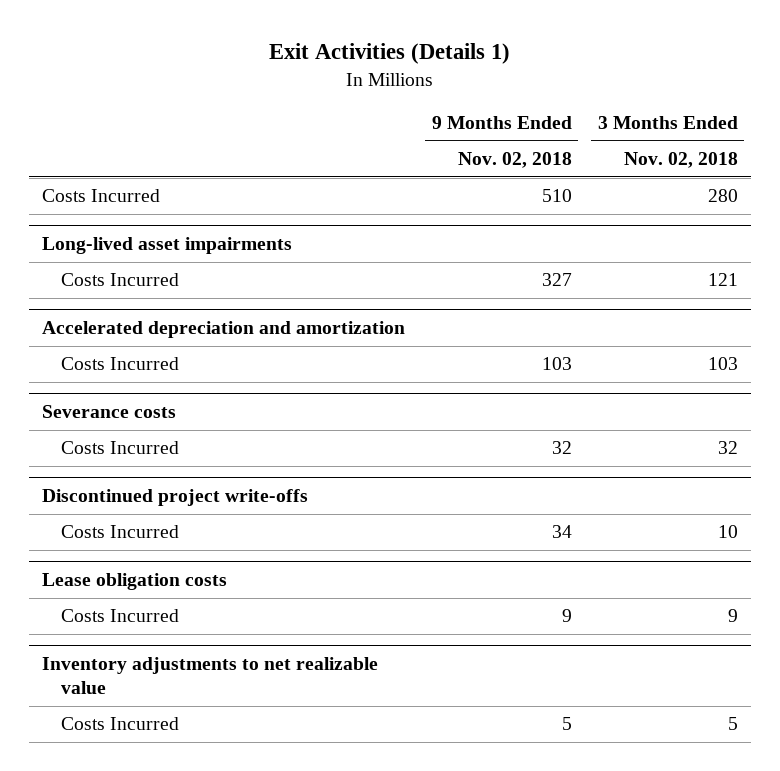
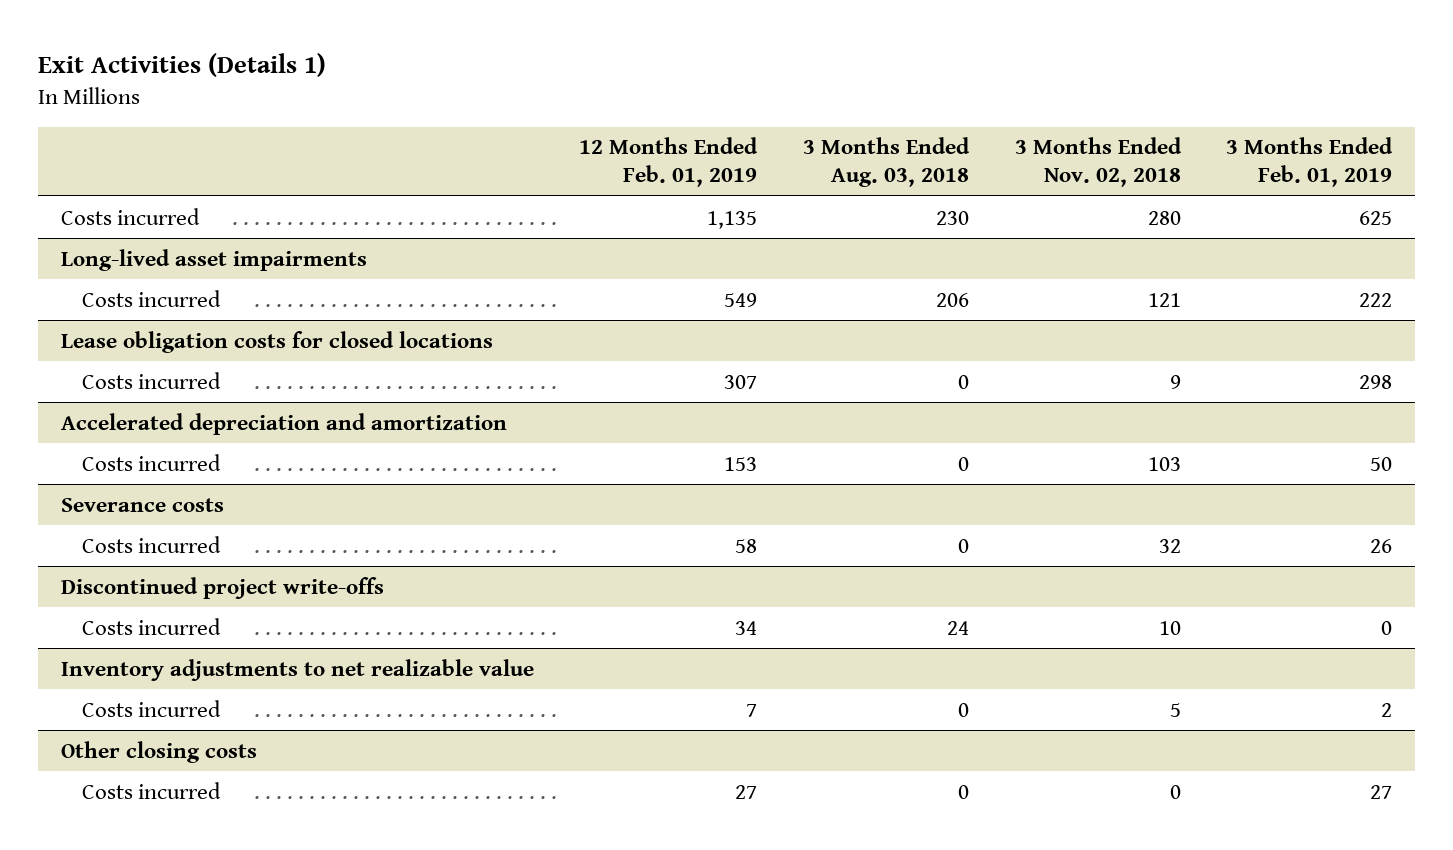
- | 9 Months Ended Nov. 02, 2018 | 3 Months Ended Nov. 02, 2018
+ | 12 Months Ended Feb. 01, 2019 | 3 Months Ended Aug. 03, 2018 | 3 Months Ended Nov. 02, 2018 | 3 Months Ended Feb. 01, 2019
- Costs Incurred | 510 | 280
+ Costs incurred | 1,135 | 230 | 280 | 625
@ Long-lived asset impairments
- Costs Incurred | 327 | 121
+ Costs incurred | 549 | 206 | 121 | 222
+ Lease obligation costs for closed locations
+ Costs incurred | 307 | 0 | 9 | 298
@ Accelerated depreciation and amortization
- Costs Incurred | 103 | 103
+ Costs incurred | 153 | 0 | 103 | 50
@ Severance costs
- Costs Incurred | 32 | 32
+ Costs incurred | 58 | 0 | 32 | 26
@ Discontinued project write-offs
- Costs Incurred | 34 | 10
- Lease obligation costs
- Costs Incurred | 9 | 9
@ Discontinued project write-offs
+ Costs incurred | 34 | 24 | 10 | 0
@ Inventory adjustments to net realizable value
- Costs Incurred | 5 | 5
+ Costs incurred | 7 | 0 | 5 | 2
+ Other closing costs
+ Costs incurred | 27 | 0 | 0 | 27

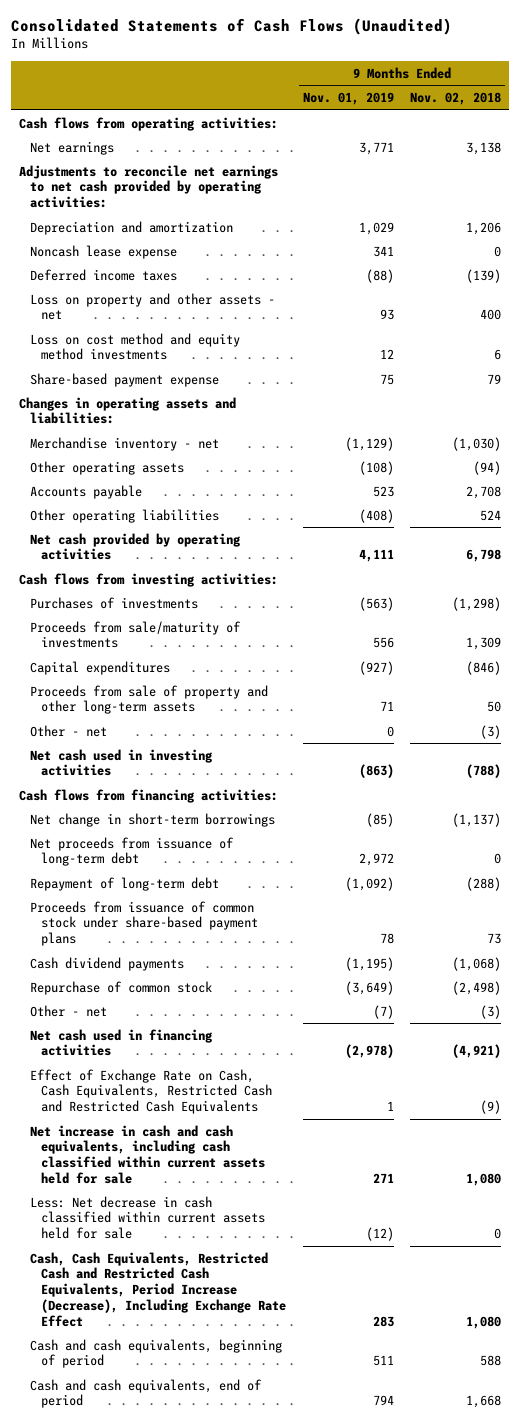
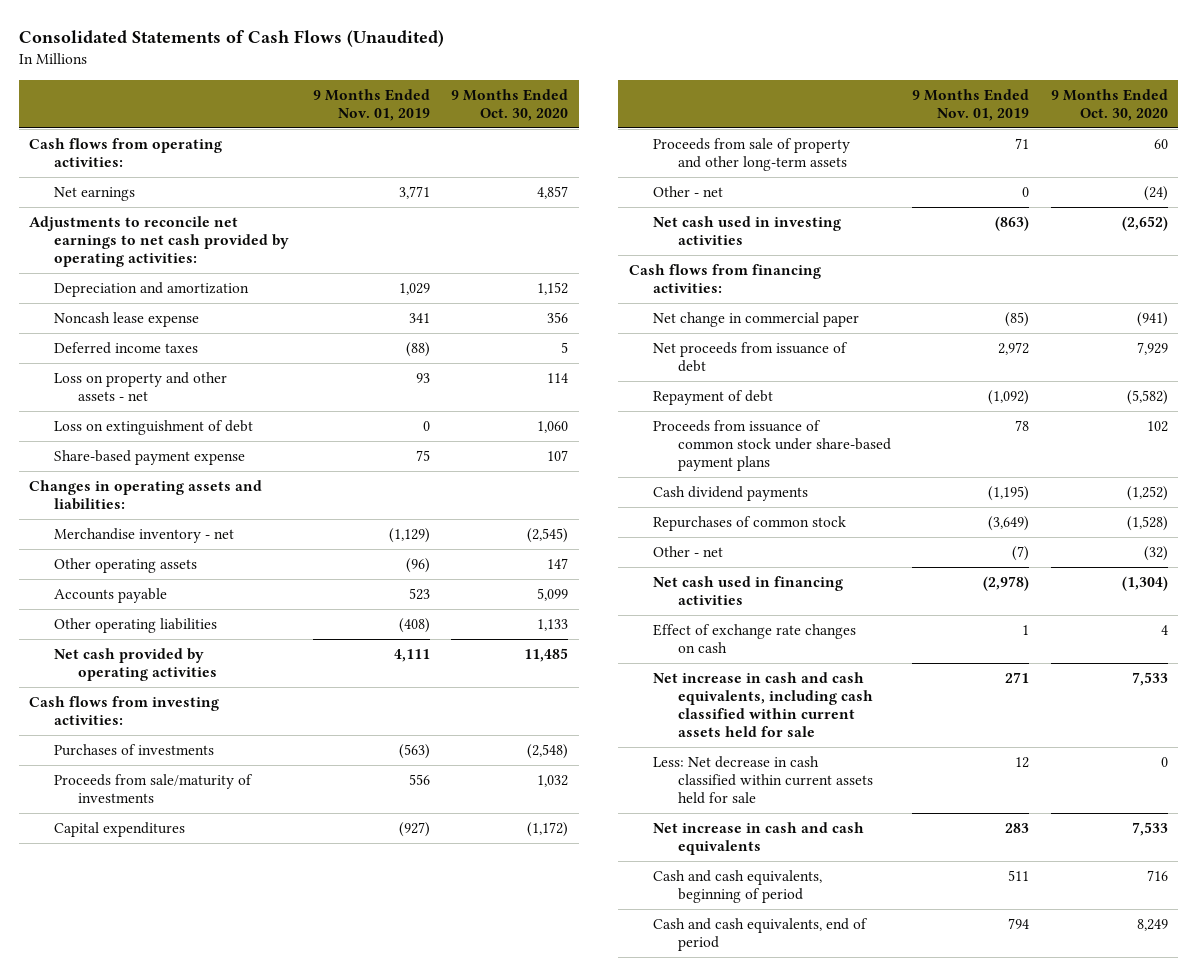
- | 9 Months Ended Nov. 01, 2019 | 9 Months Ended Nov. 02, 2018
+ | 9 Months Ended Nov. 01, 2019 | 9 Months Ended Oct. 30, 2020
- Loss on cost method and equity method investments | 12 | 6
+ Loss on extinguishment of debt | 0 | 1,060
- Other operating assets | (108) | (94)
+ Other operating assets | (96) | 147
- Net change in short-term borrowings | (85) | (1,137)
- Net proceeds from issuance of long-term debt | 2,972 | 0
- Repayment of long-term debt | (1,092) | (288)
+ Net change in commercial paper | (85) | (941)
+ Net proceeds from issuance of debt | 2,972 | 7,929
+ Repayment of debt | (1,092) | (5,582)
- Repurchase of common stock | (3,649) | (2,498)
+ Repurchases of common stock | (3,649) | (1,528)
- Effect of Exchange Rate on Cash, Cash Equivalents, Restricted Cash and Restricted Cash Equivalents | 1 | (9)
+ Effect of exchange rate changes on cash | 1 | 4
- Less: Net decrease in cash classified within current assets held for sale | (12) | 0
- Cash, Cash Equivalents, Restricted Cash and Restricted Cash Equivalents, Period Increase (Decrease), Including Exchange Rate Effect | 283 | 1,080
+ Less: Net decrease in cash classified within current assets held for sale | 12 | 0
+ Net increase in cash and cash equivalents | 283 | 7,533

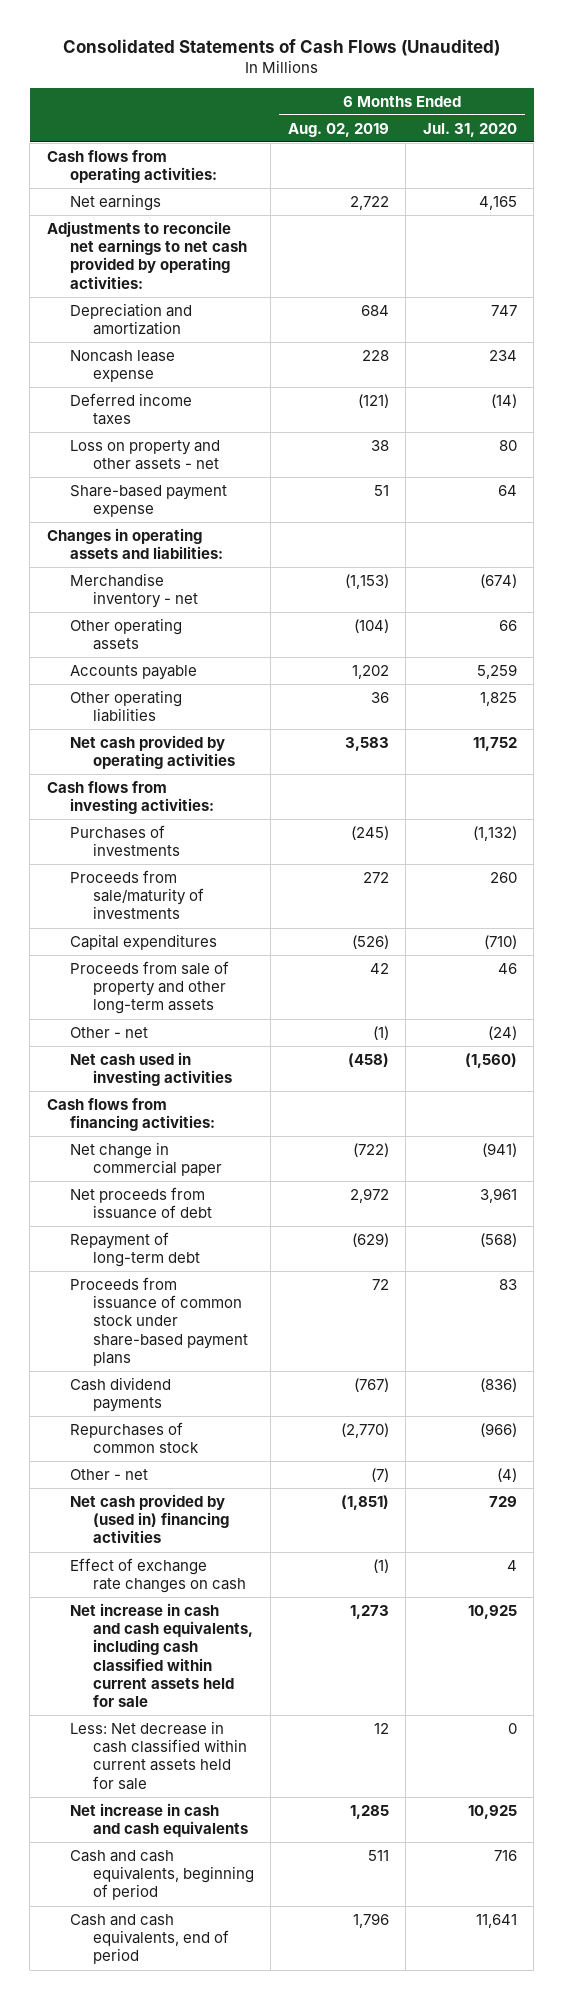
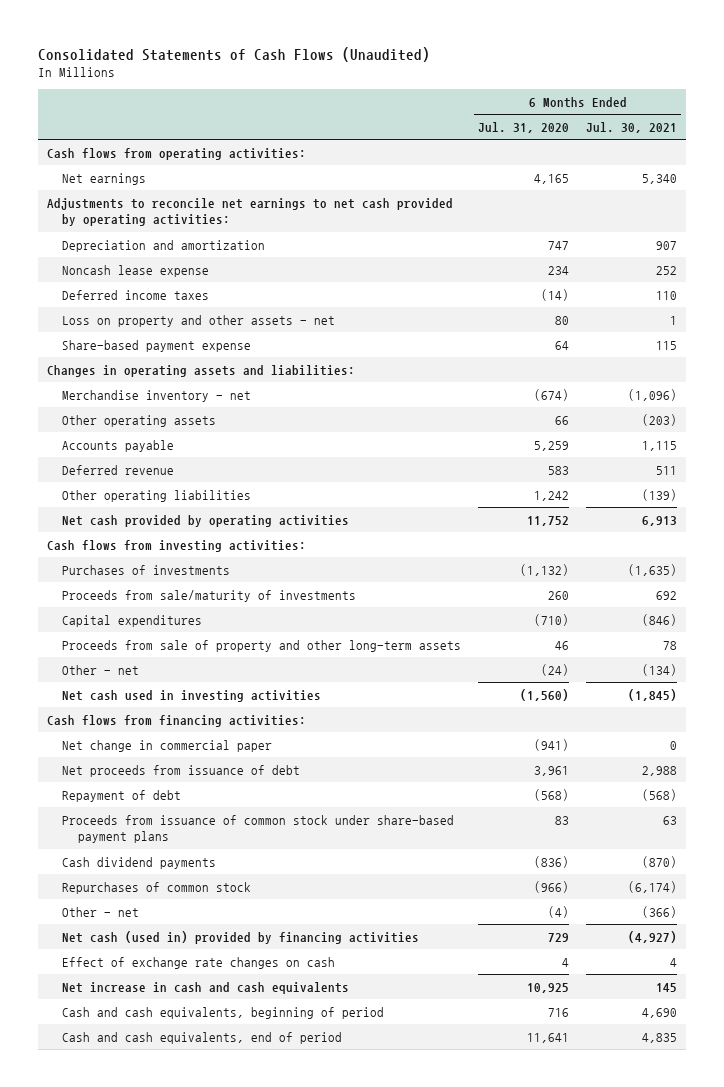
- | 6 Months Ended Aug. 02, 2019 | 6 Months Ended Jul. 31, 2020
+ | 6 Months Ended Jul. 31, 2020 | 6 Months Ended Jul. 30, 2021
- Other operating liabilities | 36 | 1,825
+ Deferred revenue | 583 | 511
+ Other operating liabilities | 1,242 | (139)
- Repayment of long-term debt | (629) | (568)
+ Repayment of debt | (568) | (568)
- Net cash provided by (used in) financing activities | (1,851) | 729
+ Net cash (used in) provided by financing activities | 729 | (4,927)
- Net increase in cash and cash equivalents, including cash classified within current assets held for sale | 1,273 | 10,925
- Less: Net decrease in cash classified within current assets held for sale | 12 | 0

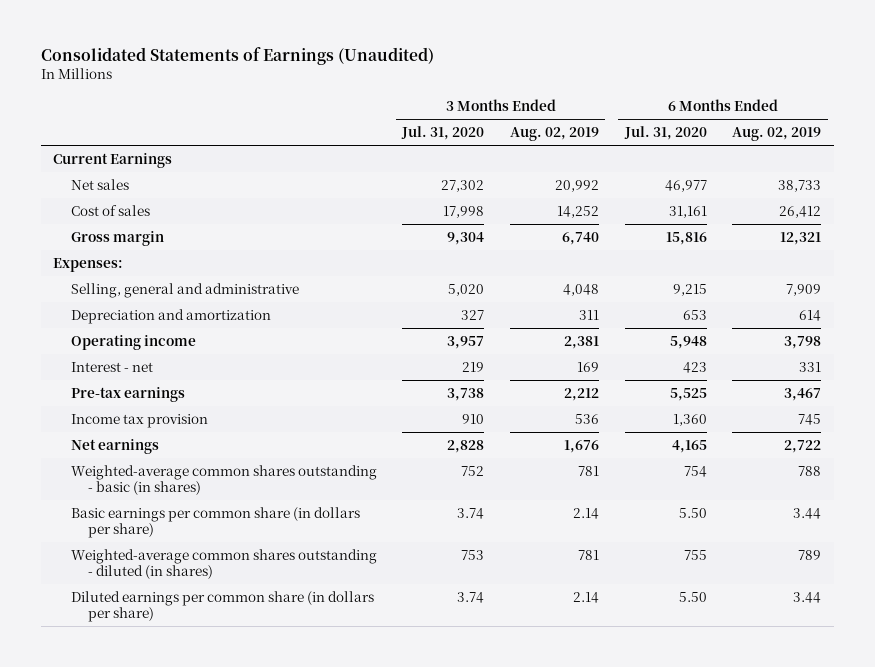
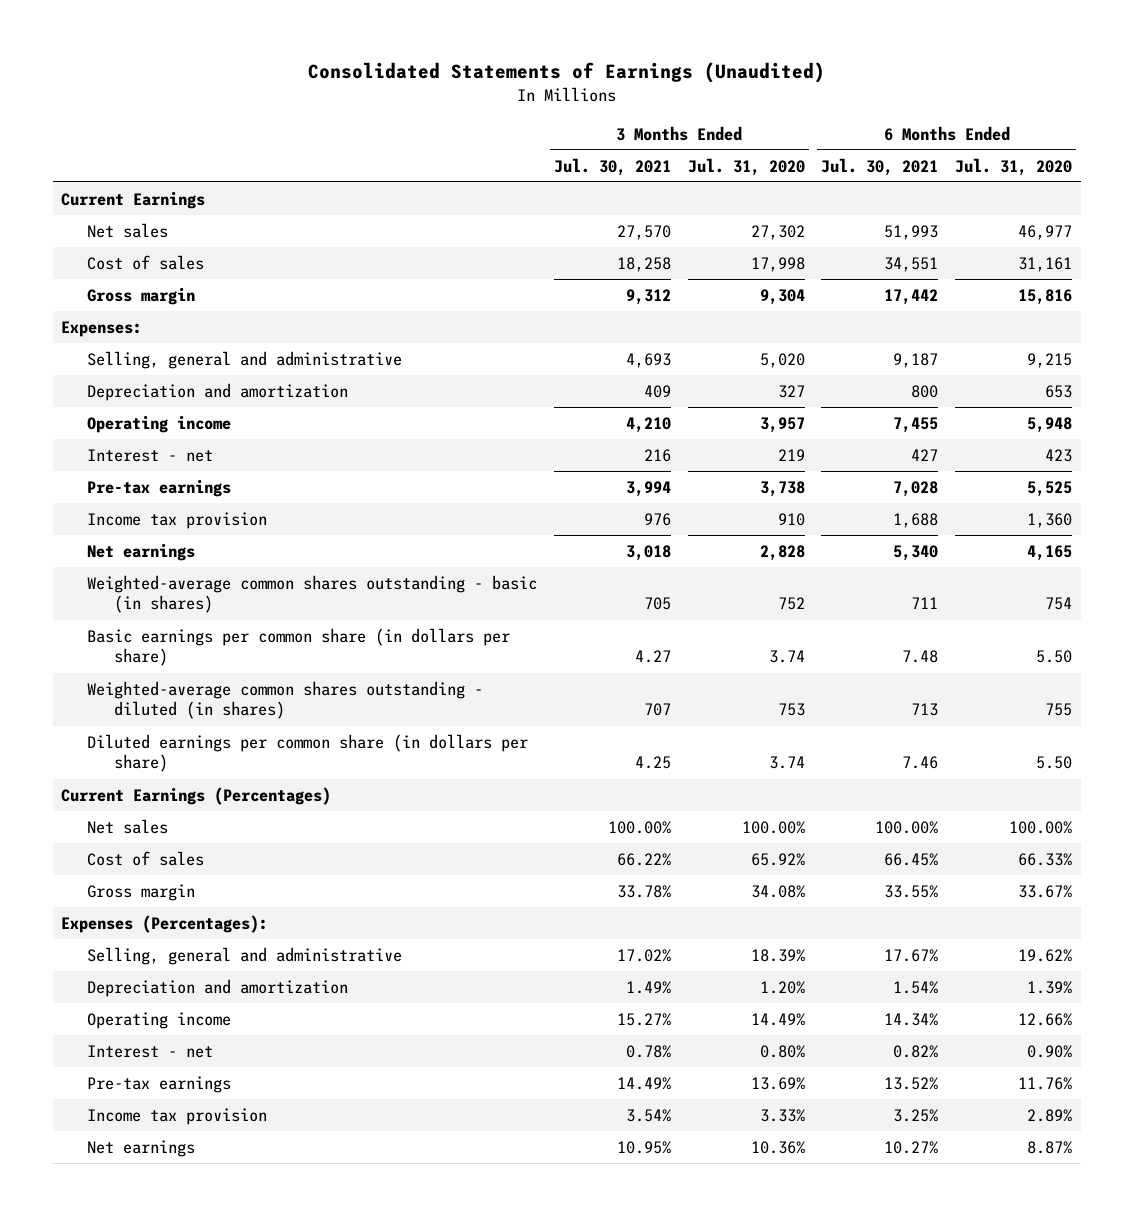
- | 3 Months Ended Jul. 31, 2020 | 3 Months Ended Aug. 02, 2019 | 6 Months Ended Jul. 31, 2020 | 6 Months Ended Aug. 02, 2019
+ | 3 Months Ended Jul. 30, 2021 | 3 Months Ended Jul. 31, 2020 | 6 Months Ended Jul. 30, 2021 | 6 Months Ended Jul. 31, 2020
+ Current Earnings (Percentages)
+ Net sales | 100.00% | 100.00% | 100.00% | 100.00%
+ Cost of sales | 66.22% | 65.92% | 66.45% | 66.33%
+ Gross margin | 33.78% | 34.08% | 33.55% | 33.67%
+ Expenses (Percentages):
+ Selling, general and administrative | 17.02% | 18.39% | 17.67% | 19.62%
+ Depreciation and amortization | 1.49% | 1.20% | 1.54% | 1.39%
+ Operating income | 15.27% | 14.49% | 14.34% | 12.66%
+ Interest - net | 0.78% | 0.80% | 0.82% | 0.90%
+ Pre-tax earnings | 14.49% | 13.69% | 13.52% | 11.76%
+ Income tax provision | 3.54% | 3.33% | 3.25% | 2.89%
+ Net earnings | 10.95% | 10.36% | 10.27% | 8.87%

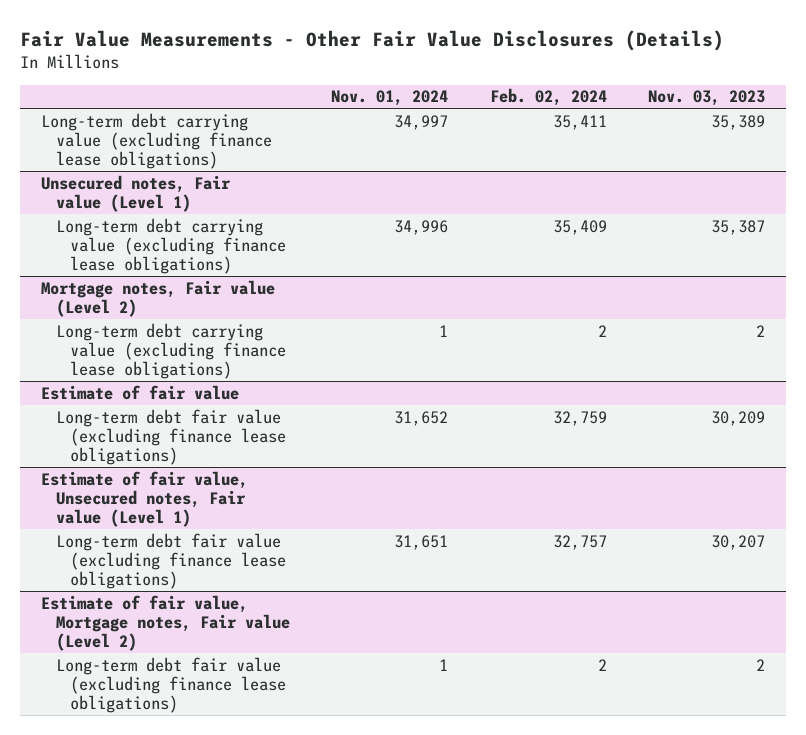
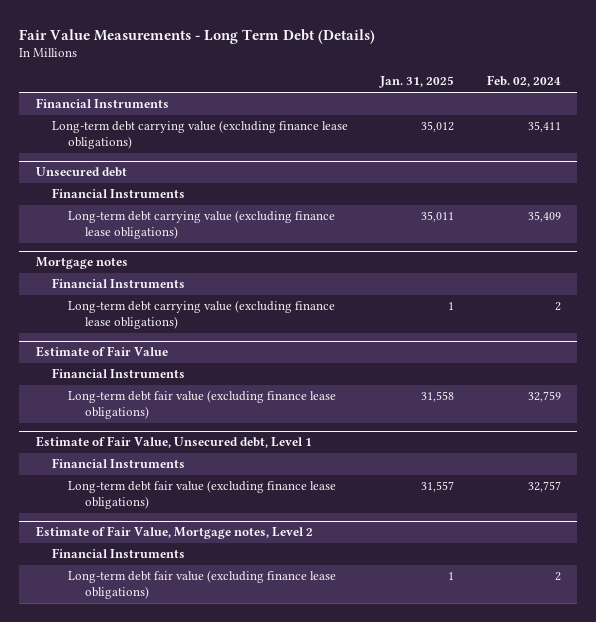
- Fair Value Measurements - Other Fair Value Disclosures (Details)
+ Fair Value Measurements - Long Term Debt (Details)
- | Nov. 01, 2024 | Feb. 02, 2024 | Nov. 03, 2023
+ | Jan. 31, 2025 | Feb. 02, 2024
+ Financial Instruments
- Unsecured notes, Fair value (Level 1)
+ Unsecured debt
+ Financial Instruments
- Mortgage notes, Fair value (Level 2)
+ Mortgage notes
+ Financial Instruments
- Estimate of fair value
+ Estimate of Fair Value
+ Financial Instruments
- Estimate of fair value, Unsecured notes, Fair value (Level 1)
+ Estimate of Fair Value, Unsecured debt, Level 1
+ Financial Instruments
- Estimate of fair value, Mortgage notes, Fair value (Level 2)
+ Estimate of Fair Value, Mortgage notes, Level 2
+ Financial Instruments

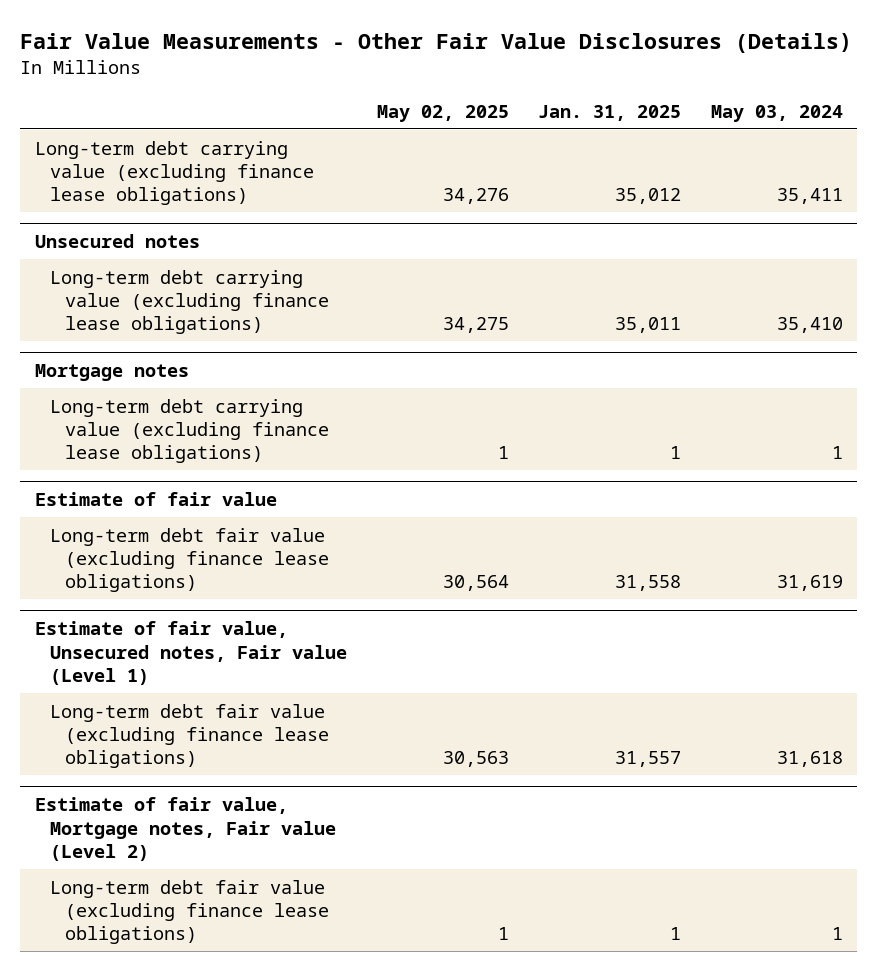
- Fair Value Measurements - Long Term Debt (Details)
+ Fair Value Measurements - Other Fair Value Disclosures (Details)
- | Jan. 31, 2025 | Feb. 02, 2024
+ | May 02, 2025 | Jan. 31, 2025 | May 03, 2024
- Financial Instruments
- Unsecured debt
- Financial Instruments
+ Unsecured notes
@ Mortgage notes
- Financial Instruments
- Estimate of Fair Value
- Financial Instruments
+ Estimate of fair value
- Estimate of Fair Value, Unsecured debt, Level 1
- Financial Instruments
+ Estimate of fair value, Unsecured notes, Fair value (Level 1)
- Estimate of Fair Value, Mortgage notes, Level 2
- Financial Instruments
+ Estimate of fair value, Mortgage notes, Fair value (Level 2)

